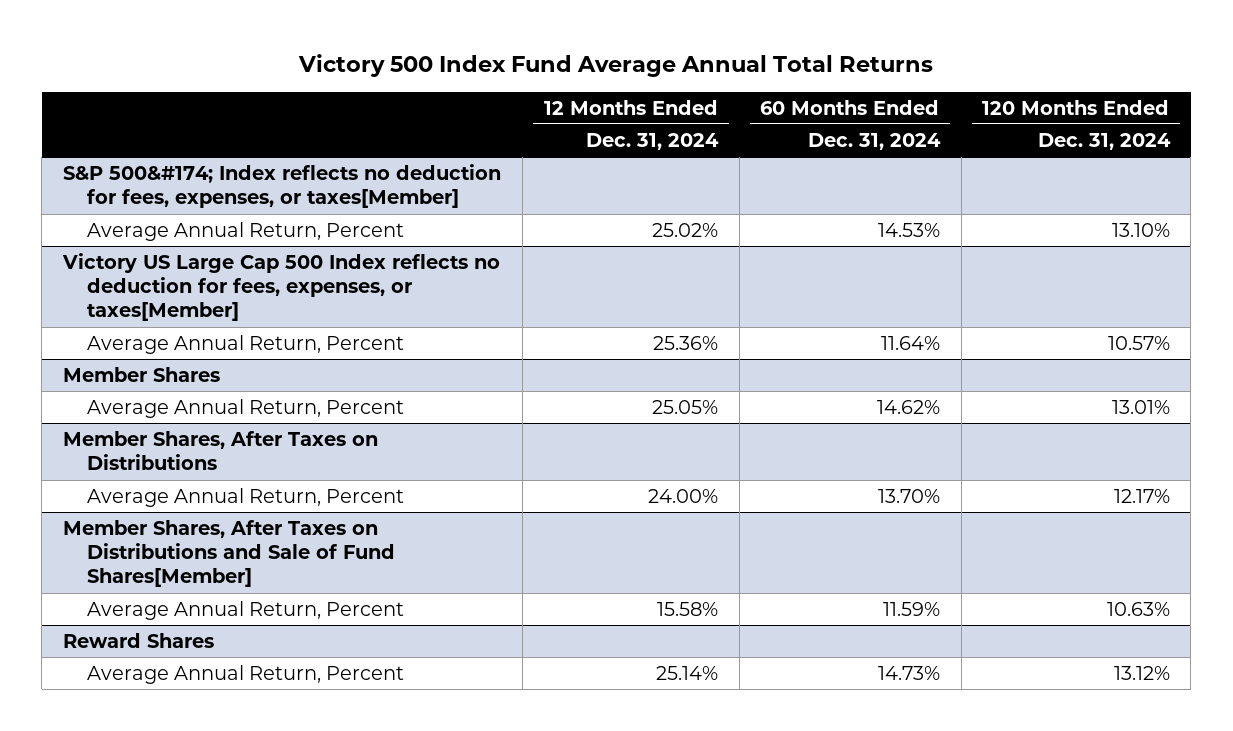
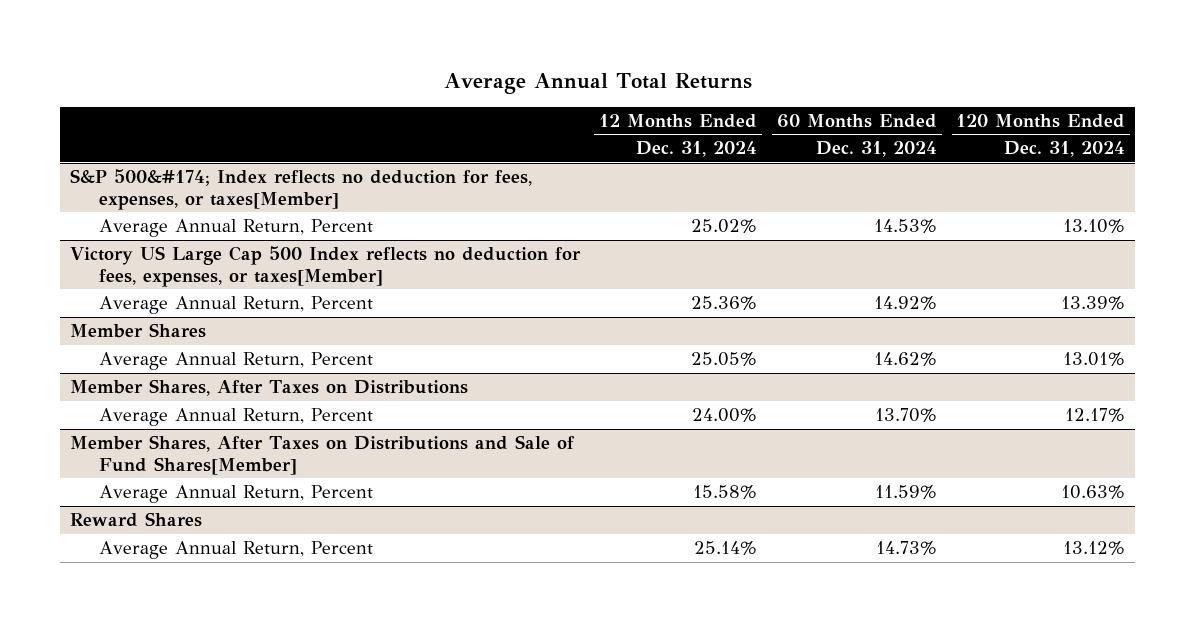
- Victory 500 Index Fund Average Annual Total Returns
+ Average Annual Total Returns
@ Victory US Large Cap 500 Index reflects no deduction for fees, expenses, or taxes[Member]
- Average Annual Return, Percent | 25.36% | 11.64% | 10.57%
+ Average Annual Return, Percent | 25.36% | 14.92% | 13.39%

